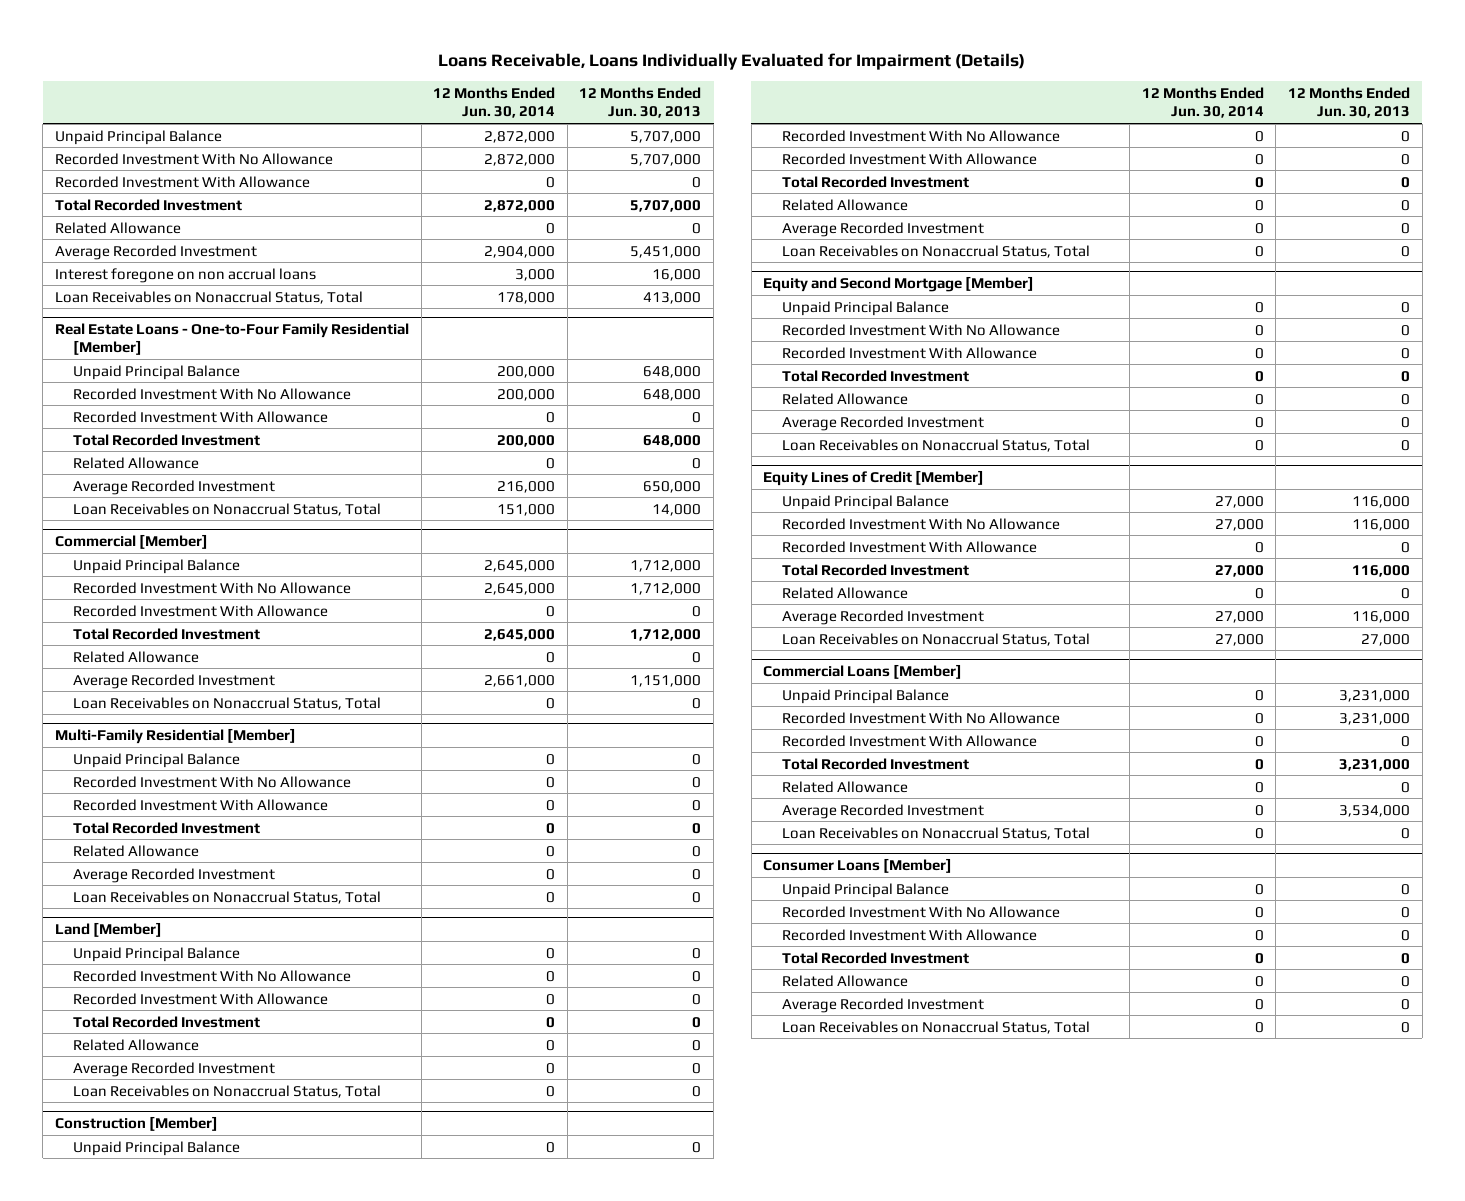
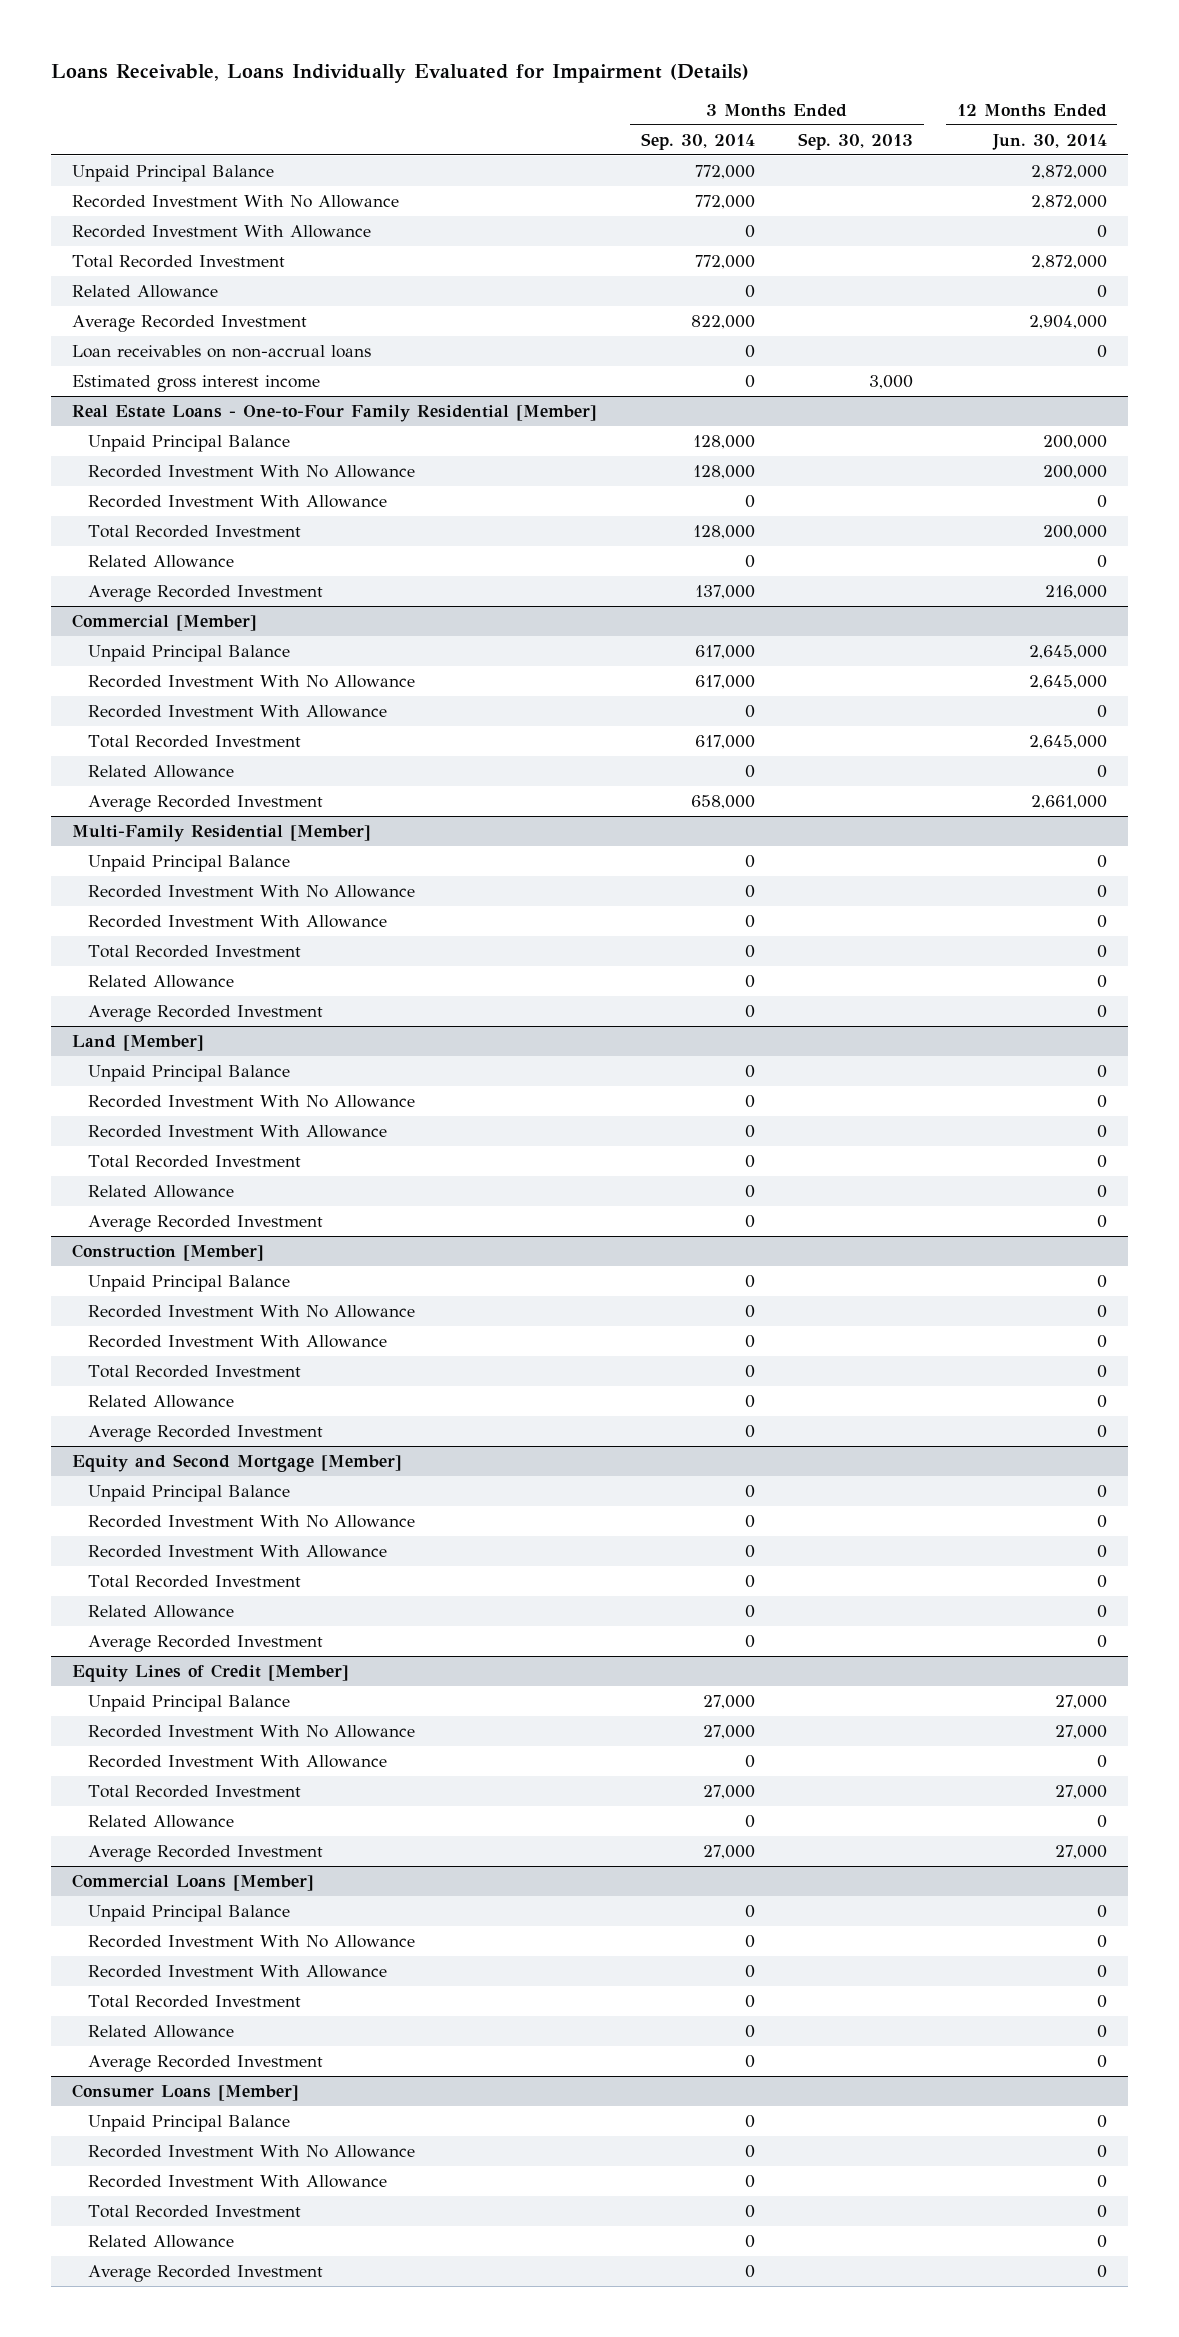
- | 12 Months Ended Jun. 30, 2014 | 12 Months Ended Jun. 30, 2013
+ | 3 Months Ended Sep. 30, 2014 | 3 Months Ended Sep. 30, 2013 | 12 Months Ended Jun. 30, 2014
- Interest foregone on non accrual loans | 3,000 | 16,000
- Loan Receivables on Nonaccrual Status, Total | 178,000 | 413,000
+ Loan receivables on non-accrual loans | 0 | | 0
+ Estimated gross interest income | 0 | 3,000 |
@ Real Estate Loans - One-to-Four Family Residential [Member]
- Loan Receivables on Nonaccrual Status, Total | 151,000 | 14,000
@ Commercial [Member]
- Loan Receivables on Nonaccrual Status, Total | 0 | 0
@ Multi-Family Residential [Member]
- Loan Receivables on Nonaccrual Status, Total | 0 | 0
@ Land [Member]
- Loan Receivables on Nonaccrual Status, Total | 0 | 0
@ Construction [Member]
- Loan Receivables on Nonaccrual Status, Total | 0 | 0
@ Equity and Second Mortgage [Member]
- Loan Receivables on Nonaccrual Status, Total | 0 | 0
@ Equity Lines of Credit [Member]
- Loan Receivables on Nonaccrual Status, Total | 27,000 | 27,000
@ Commercial Loans [Member]
- Loan Receivables on Nonaccrual Status, Total | 0 | 0
@ Consumer Loans [Member]
- Loan Receivables on Nonaccrual Status, Total | 0 | 0

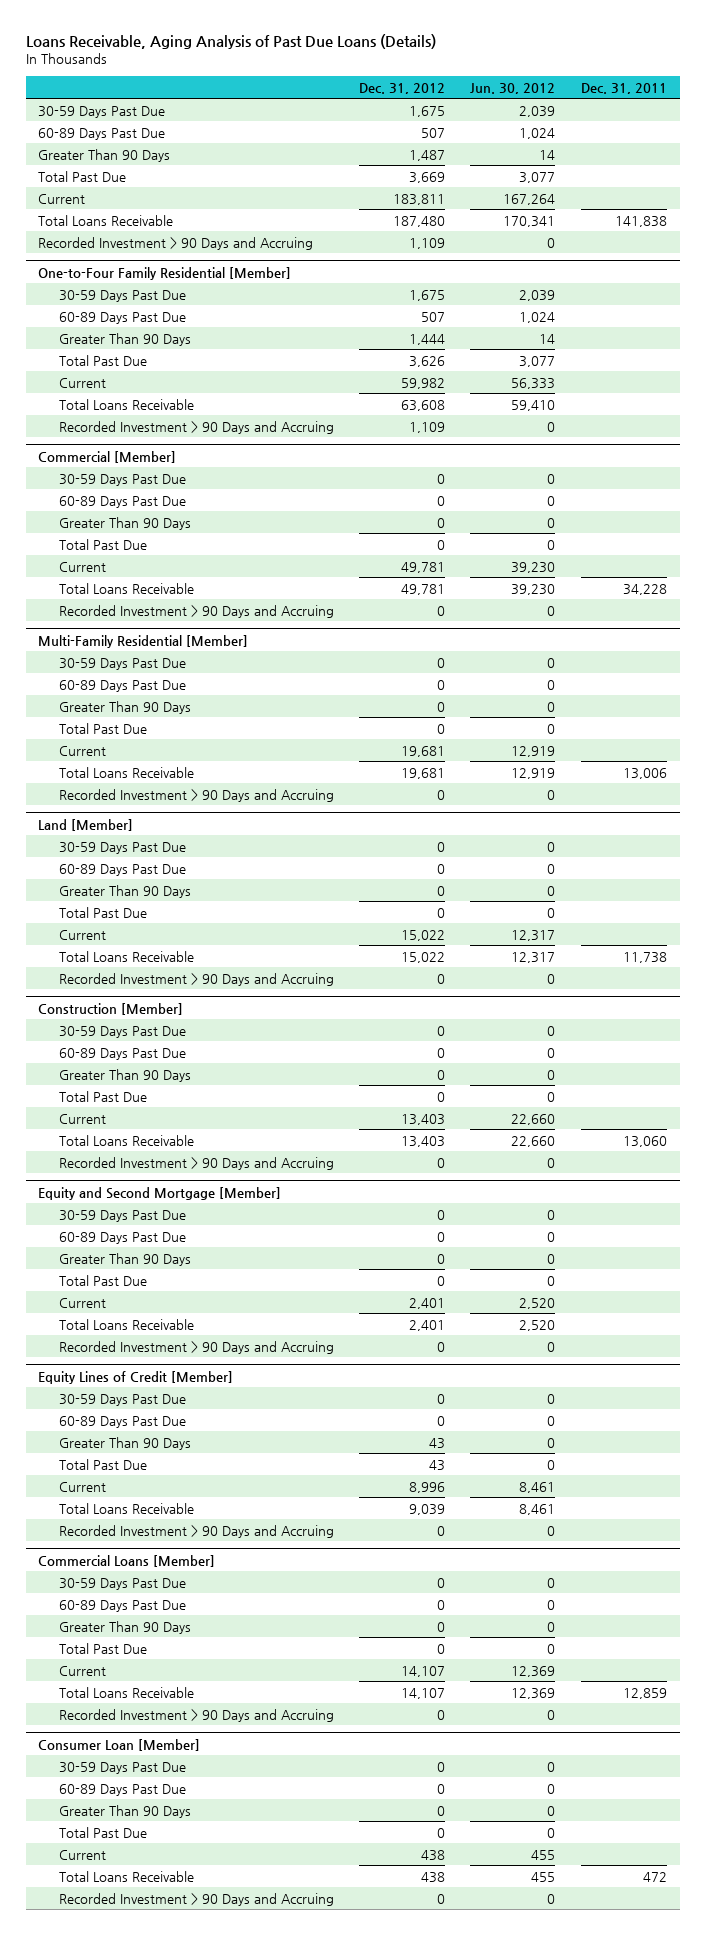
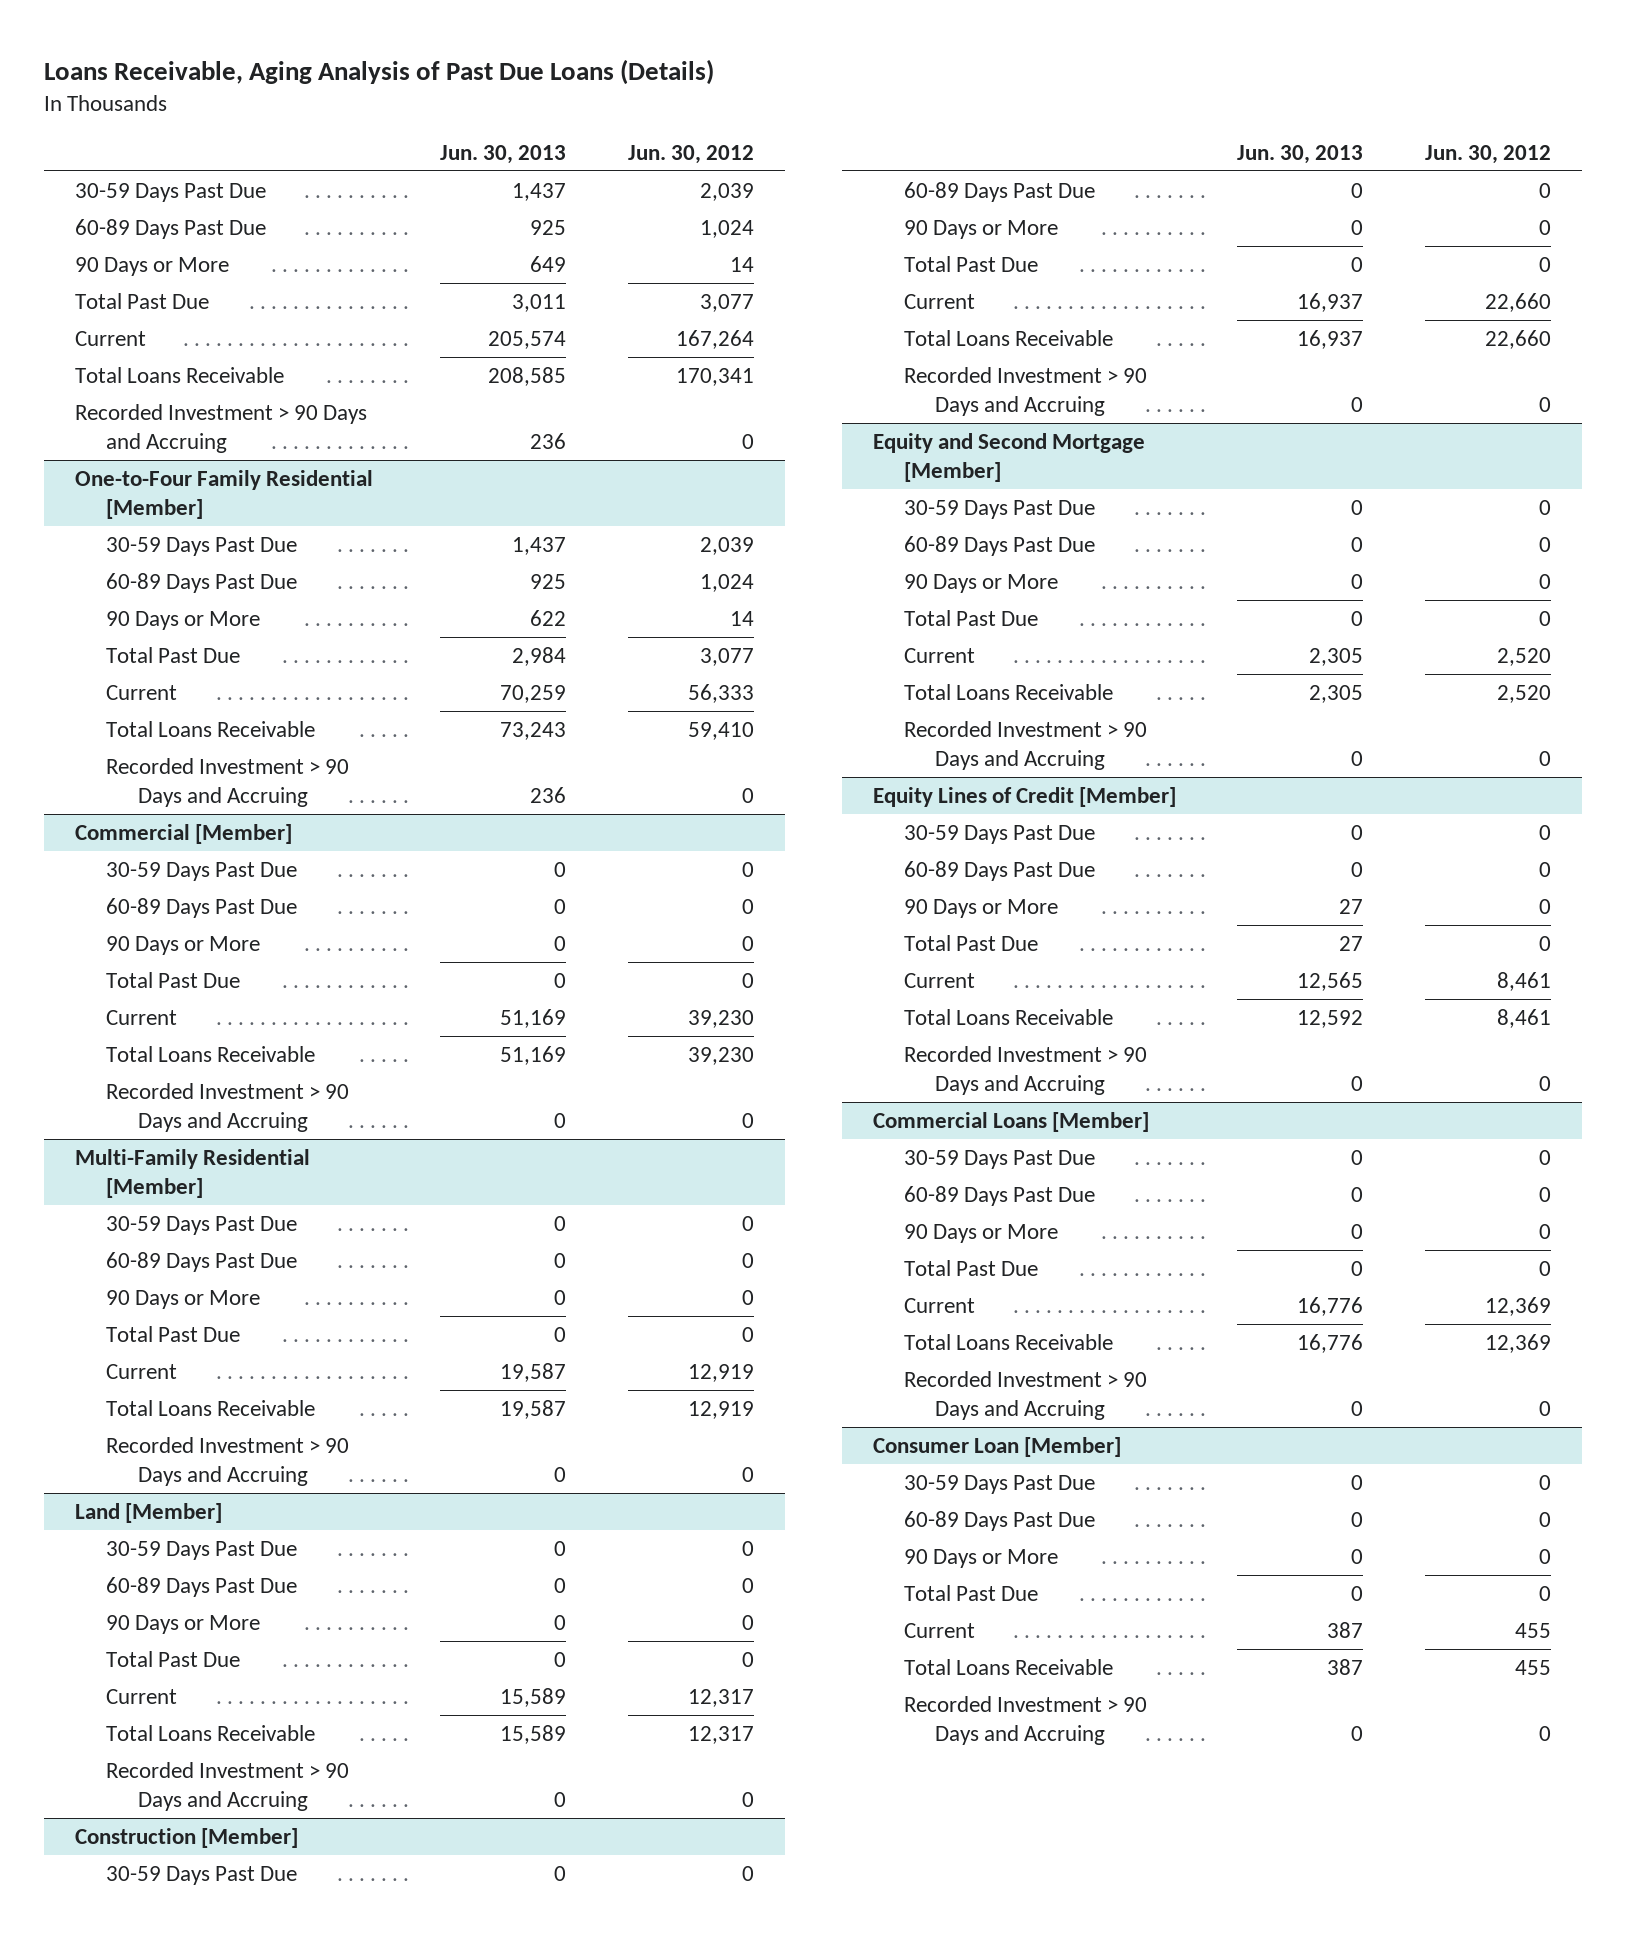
- | Dec. 31, 2012 | Jun. 30, 2012 | Dec. 31, 2011
+ | Jun. 30, 2013 | Jun. 30, 2012
- Greater Than 90 Days | 1,487 | 14 |
+ 90 Days or More | 649 | 14
@ One-to-Four Family Residential [Member]
- Greater Than 90 Days | 1,444 | 14 |
+ 90 Days or More | 622 | 14
@ Commercial [Member]
- Greater Than 90 Days | 0 | 0 |
+ 90 Days or More | 0 | 0
@ Multi-Family Residential [Member]
- Greater Than 90 Days | 0 | 0 |
+ 90 Days or More | 0 | 0
@ Land [Member]
- Greater Than 90 Days | 0 | 0 |
+ 90 Days or More | 0 | 0
@ Construction [Member]
- Greater Than 90 Days | 0 | 0 |
+ 90 Days or More | 0 | 0
@ Equity and Second Mortgage [Member]
- Greater Than 90 Days | 0 | 0 |
+ 90 Days or More | 0 | 0
@ Equity Lines of Credit [Member]
- Greater Than 90 Days | 43 | 0 |
+ 90 Days or More | 27 | 0
@ Commercial Loans [Member]
- Greater Than 90 Days | 0 | 0 |
+ 90 Days or More | 0 | 0
@ Consumer Loan [Member]
- Greater Than 90 Days | 0 | 0 |
+ 90 Days or More | 0 | 0

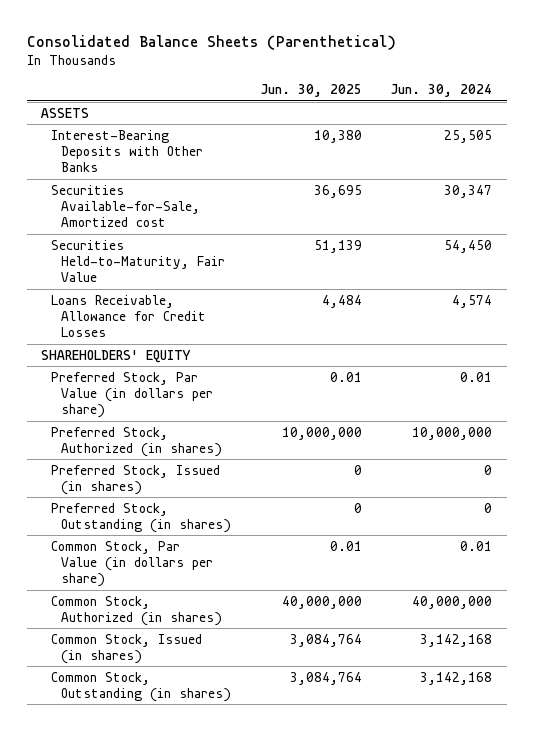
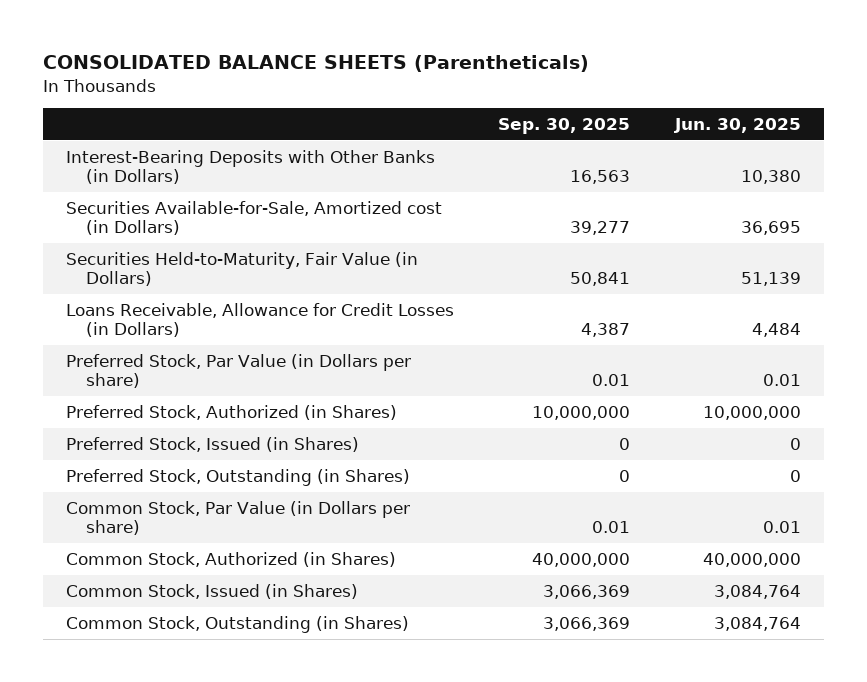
- Consolidated Balance Sheets (Parenthetical)
+ CONSOLIDATED BALANCE SHEETS (Parentheticals)
- | Jun. 30, 2025 | Jun. 30, 2024
+ | Sep. 30, 2025 | Jun. 30, 2025
- ASSETS
- Interest-Bearing Deposits with Other Banks | 10,380 | 25,505
- Securities Available-for-Sale, Amortized cost | 36,695 | 30,347
- Securities Held-to-Maturity, Fair Value | 51,139 | 54,450
- Loans Receivable, Allowance for Credit Losses | 4,484 | 4,574
- SHAREHOLDERS' EQUITY
- Preferred Stock, Par Value (in dollars per share) | 0.01 | 0.01
- Preferred Stock, Authorized (in shares) | 10,000,000 | 10,000,000
- Preferred Stock, Issued (in shares) | 0 | 0
- Preferred Stock, Outstanding (in shares) | 0 | 0
- Common Stock, Par Value (in dollars per share) | 0.01 | 0.01
- Common Stock, Authorized (in shares) | 40,000,000 | 40,000,000
- Common Stock, Issued (in shares) | 3,084,764 | 3,142,168
- Common Stock, Outstanding (in shares) | 3,084,764 | 3,142,168
+ Interest-Bearing Deposits with Other Banks (in Dollars) | 16,563 | 10,380
+ Securities Available-for-Sale, Amortized cost (in Dollars) | 39,277 | 36,695
+ Securities Held-to-Maturity, Fair Value (in Dollars) | 50,841 | 51,139
+ Loans Receivable, Allowance for Credit Losses (in Dollars) | 4,387 | 4,484
+ Preferred Stock, Par Value (in Dollars per share) | 0.01 | 0.01
+ Preferred Stock, Authorized (in Shares) | 10,000,000 | 10,000,000
+ Preferred Stock, Issued (in Shares) | 0 | 0
+ Preferred Stock, Outstanding (in Shares) | 0 | 0
+ Common Stock, Par Value (in Dollars per share) | 0.01 | 0.01
+ Common Stock, Authorized (in Shares) | 40,000,000 | 40,000,000
+ Common Stock, Issued (in Shares) | 3,066,369 | 3,084,764
+ Common Stock, Outstanding (in Shares) | 3,066,369 | 3,084,764

